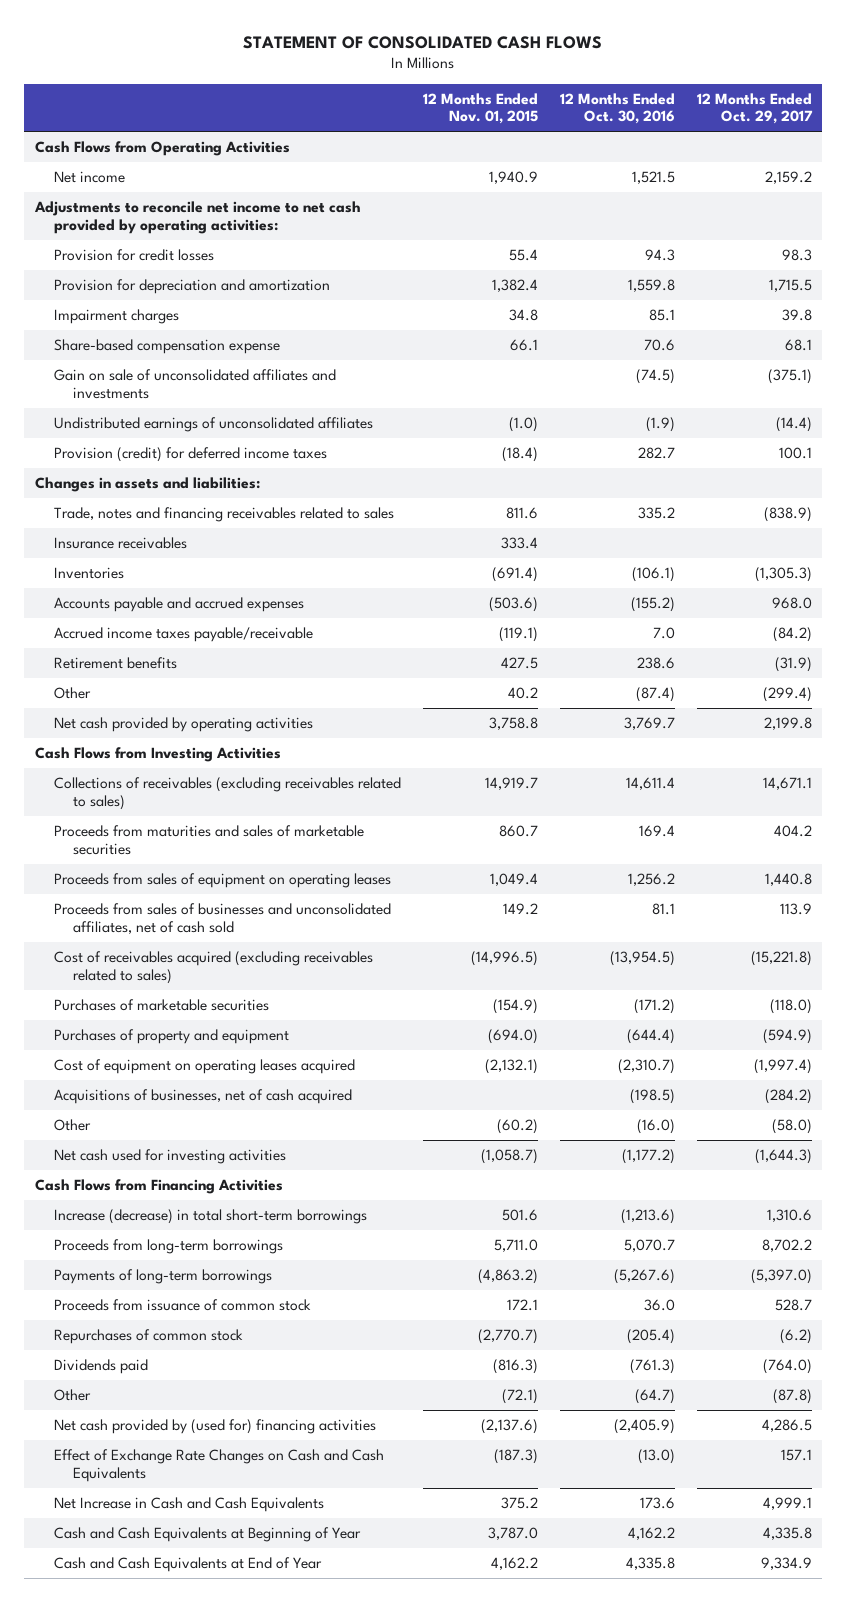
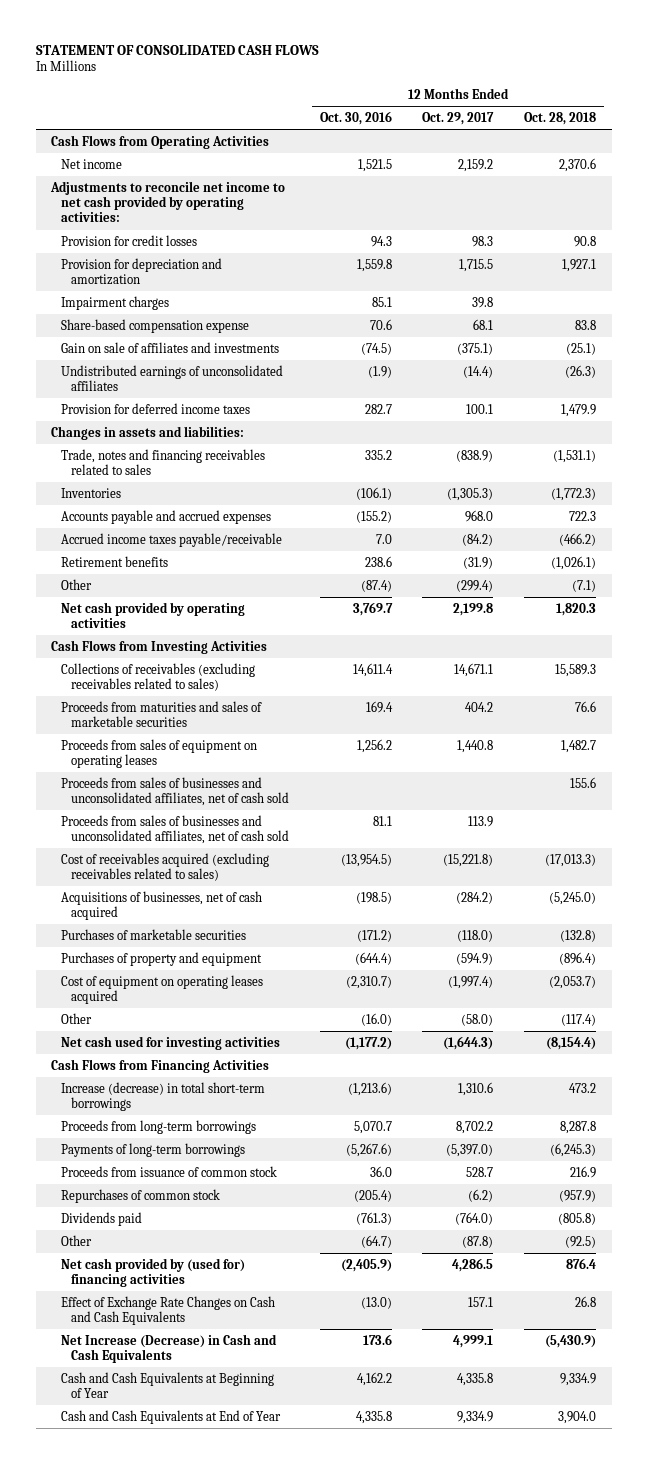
- | 12 Months Ended Nov. 01, 2015 | 12 Months Ended Oct. 30, 2016 | 12 Months Ended Oct. 29, 2017
+ | 12 Months Ended Oct. 30, 2016 | 12 Months Ended Oct. 29, 2017 | 12 Months Ended Oct. 28, 2018
- Gain on sale of unconsolidated affiliates and investments | | (74.5) | (375.1)
+ Gain on sale of affiliates and investments | (74.5) | (375.1) | (25.1)
- Provision (credit) for deferred income taxes | (18.4) | 282.7 | 100.1
+ Provision for deferred income taxes | 282.7 | 100.1 | 1,479.9
- Insurance receivables | 333.4 | |
+ Proceeds from sales of businesses and unconsolidated affiliates, net of cash sold | | | 155.6
moved up: Acquisitions of businesses, net of cash acquired | (198.5) | (284.2) | (5,245.0)
- Net Increase in Cash and Cash Equivalents | 375.2 | 173.6 | 4,999.1
+ Net Increase (Decrease) in Cash and Cash Equivalents | 173.6 | 4,999.1 | (5,430.9)

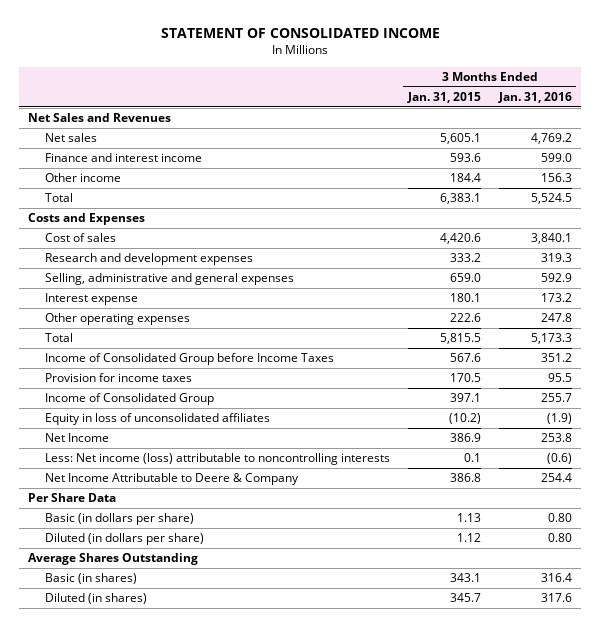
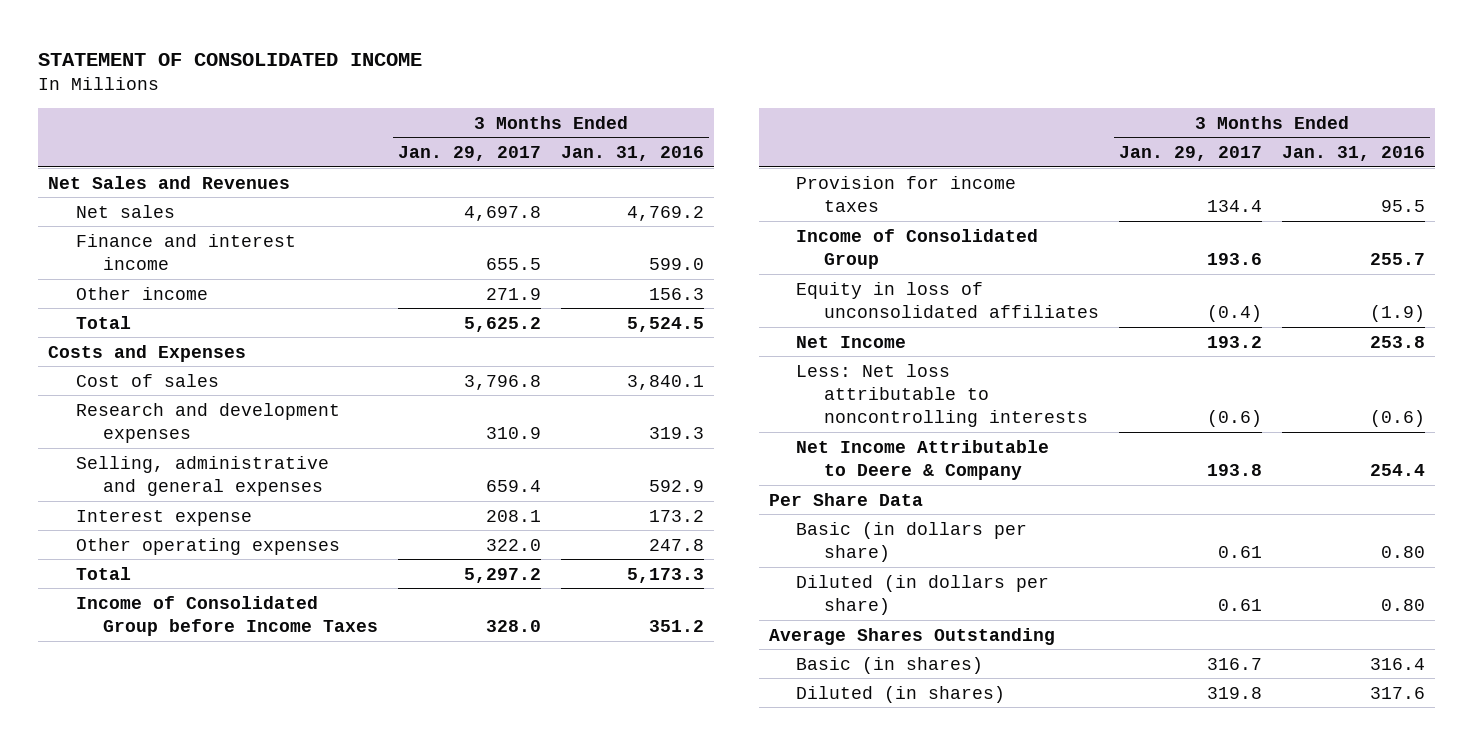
- | 3 Months Ended Jan. 31, 2015 | 3 Months Ended Jan. 31, 2016
+ | 3 Months Ended Jan. 29, 2017 | 3 Months Ended Jan. 31, 2016
- Less: Net income (loss) attributable to noncontrolling interests | 0.1 | (0.6)
+ Less: Net loss attributable to noncontrolling interests | (0.6) | (0.6)

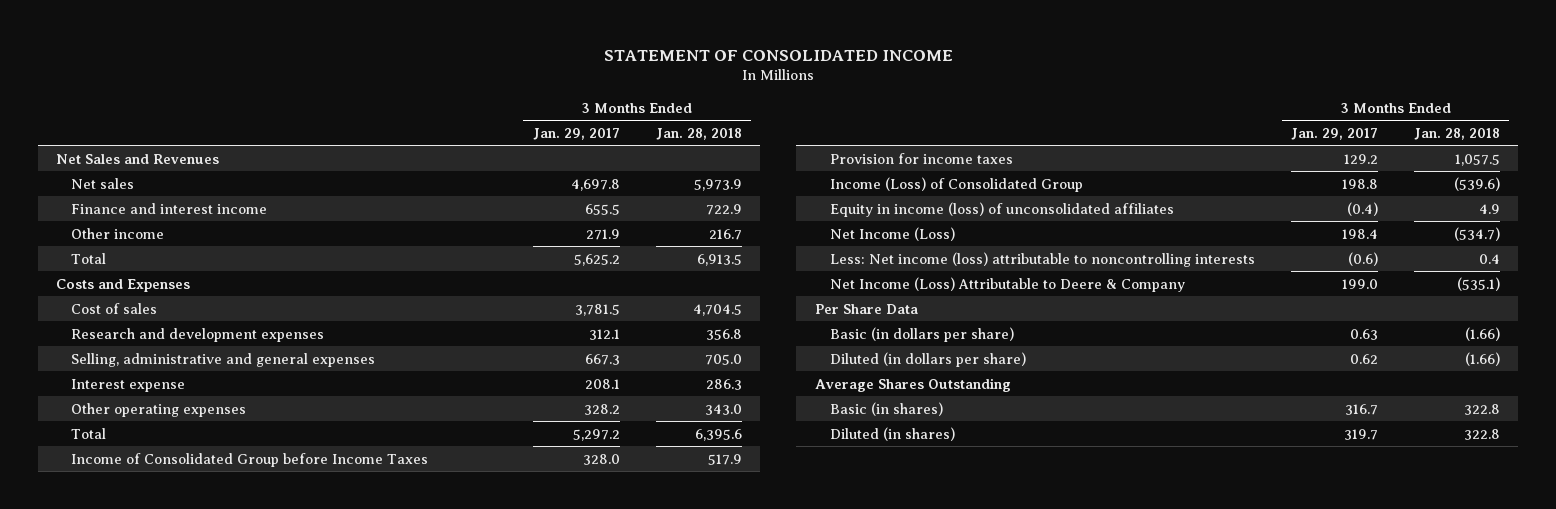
- | 3 Months Ended Jan. 29, 2017 | 3 Months Ended Jan. 31, 2016
+ | 3 Months Ended Jan. 29, 2017 | 3 Months Ended Jan. 28, 2018
- Cost of sales | 3,796.8 | 3,840.1
- Research and development expenses | 310.9 | 319.3
- Selling, administrative and general expenses | 659.4 | 592.9
+ Cost of sales | 3,781.5 | 4,704.5
+ Research and development expenses | 312.1 | 356.8
+ Selling, administrative and general expenses | 667.3 | 705.0
- Other operating expenses | 322.0 | 247.8
+ Other operating expenses | 328.2 | 343.0
- Provision for income taxes | 134.4 | 95.5
- Income of Consolidated Group | 193.6 | 255.7
- Equity in loss of unconsolidated affiliates | (0.4) | (1.9)
- Net Income | 193.2 | 253.8
- Less: Net loss attributable to noncontrolling interests | (0.6) | (0.6)
- Net Income Attributable to Deere & Company | 193.8 | 254.4
+ Provision for income taxes | 129.2 | 1,057.5
+ Income (Loss) of Consolidated Group | 198.8 | (539.6)
+ Equity in income (loss) of unconsolidated affiliates | (0.4) | 4.9
+ Net Income (Loss) | 198.4 | (534.7)
+ Less: Net income (loss) attributable to noncontrolling interests | (0.6) | 0.4
+ Net Income (Loss) Attributable to Deere & Company | 199.0 | (535.1)
- Basic (in dollars per share) | 0.61 | 0.80
- Diluted (in dollars per share) | 0.61 | 0.80
+ Basic (in dollars per share) | 0.63 | (1.66)
+ Diluted (in dollars per share) | 0.62 | (1.66)
- Diluted (in shares) | 319.8 | 317.6
+ Diluted (in shares) | 319.7 | 322.8

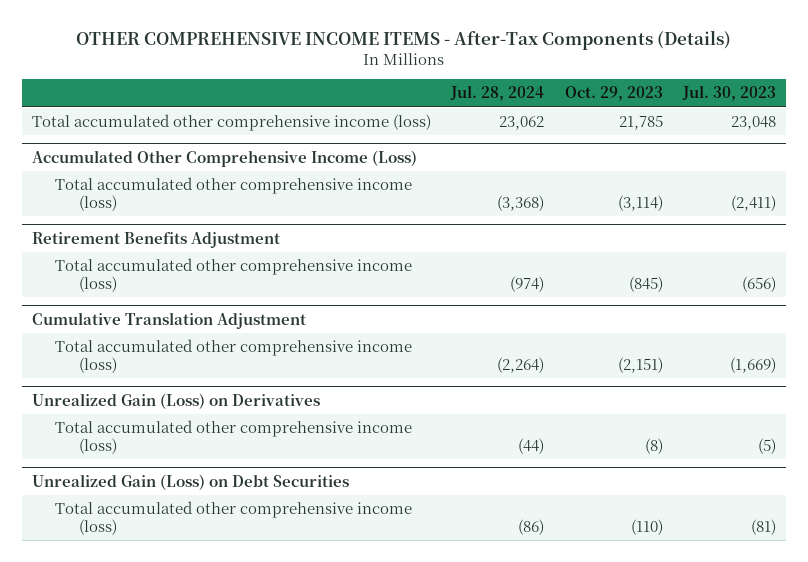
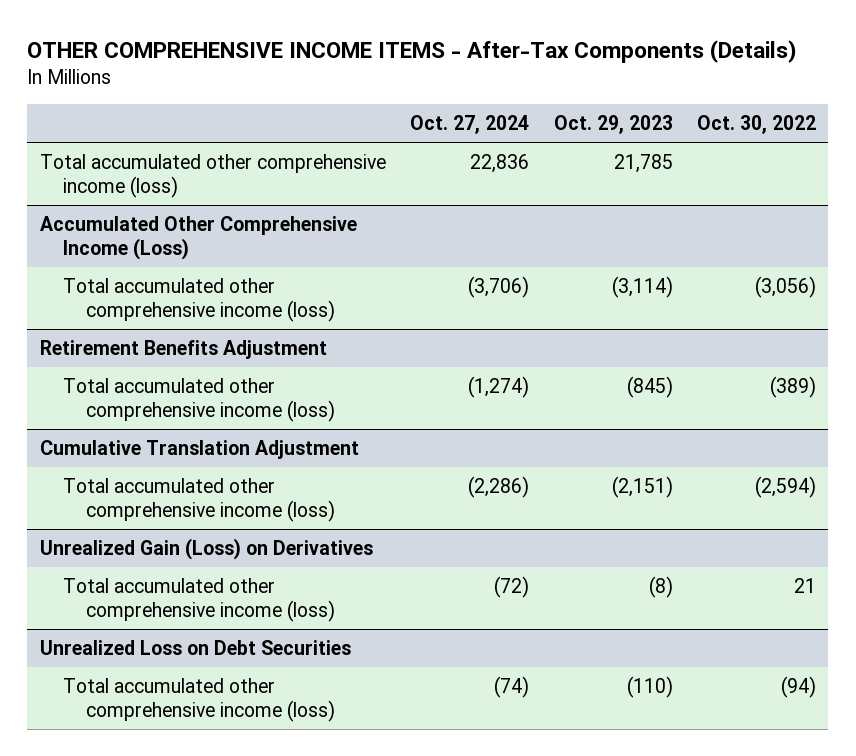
- | Jul. 28, 2024 | Oct. 29, 2023 | Jul. 30, 2023
+ | Oct. 27, 2024 | Oct. 29, 2023 | Oct. 30, 2022
- Unrealized Gain (Loss) on Debt Securities
+ Unrealized Loss on Debt Securities

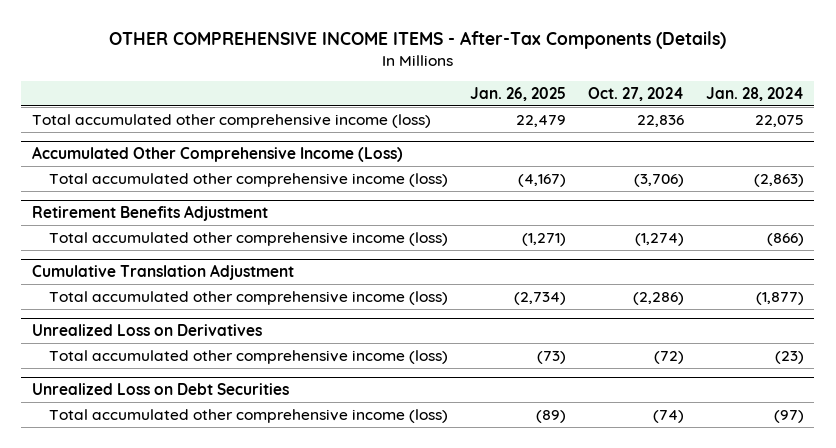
- | Oct. 27, 2024 | Oct. 29, 2023 | Oct. 30, 2022
+ | Jan. 26, 2025 | Oct. 27, 2024 | Jan. 28, 2024
- Unrealized Gain (Loss) on Derivatives
+ Unrealized Loss on Derivatives

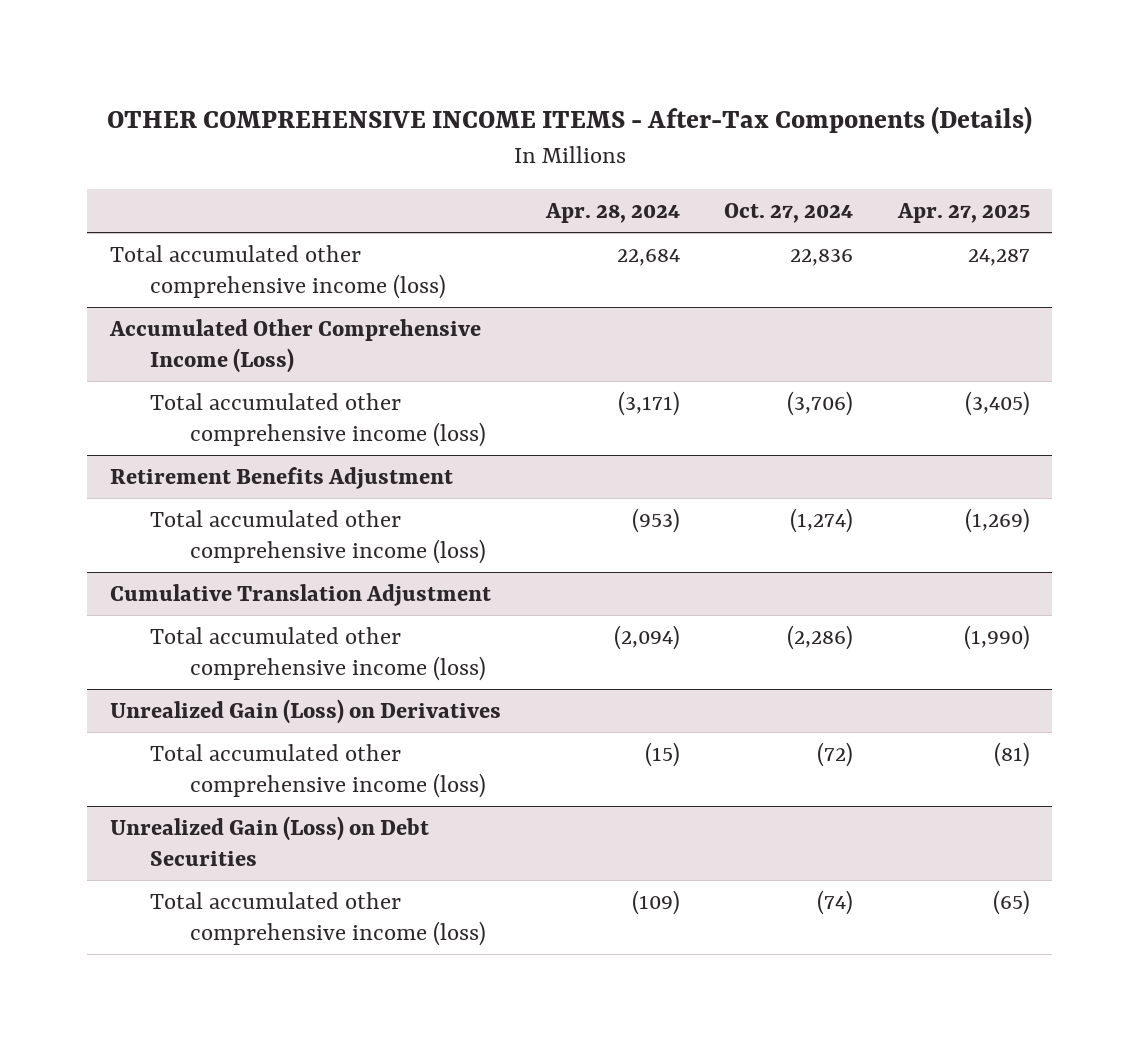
- | Jan. 26, 2025 | Oct. 27, 2024 | Jan. 28, 2024
+ | Apr. 28, 2024 | Oct. 27, 2024 | Apr. 27, 2025
- Unrealized Loss on Derivatives
+ Unrealized Gain (Loss) on Derivatives
- Unrealized Loss on Debt Securities
+ Unrealized Gain (Loss) on Debt Securities

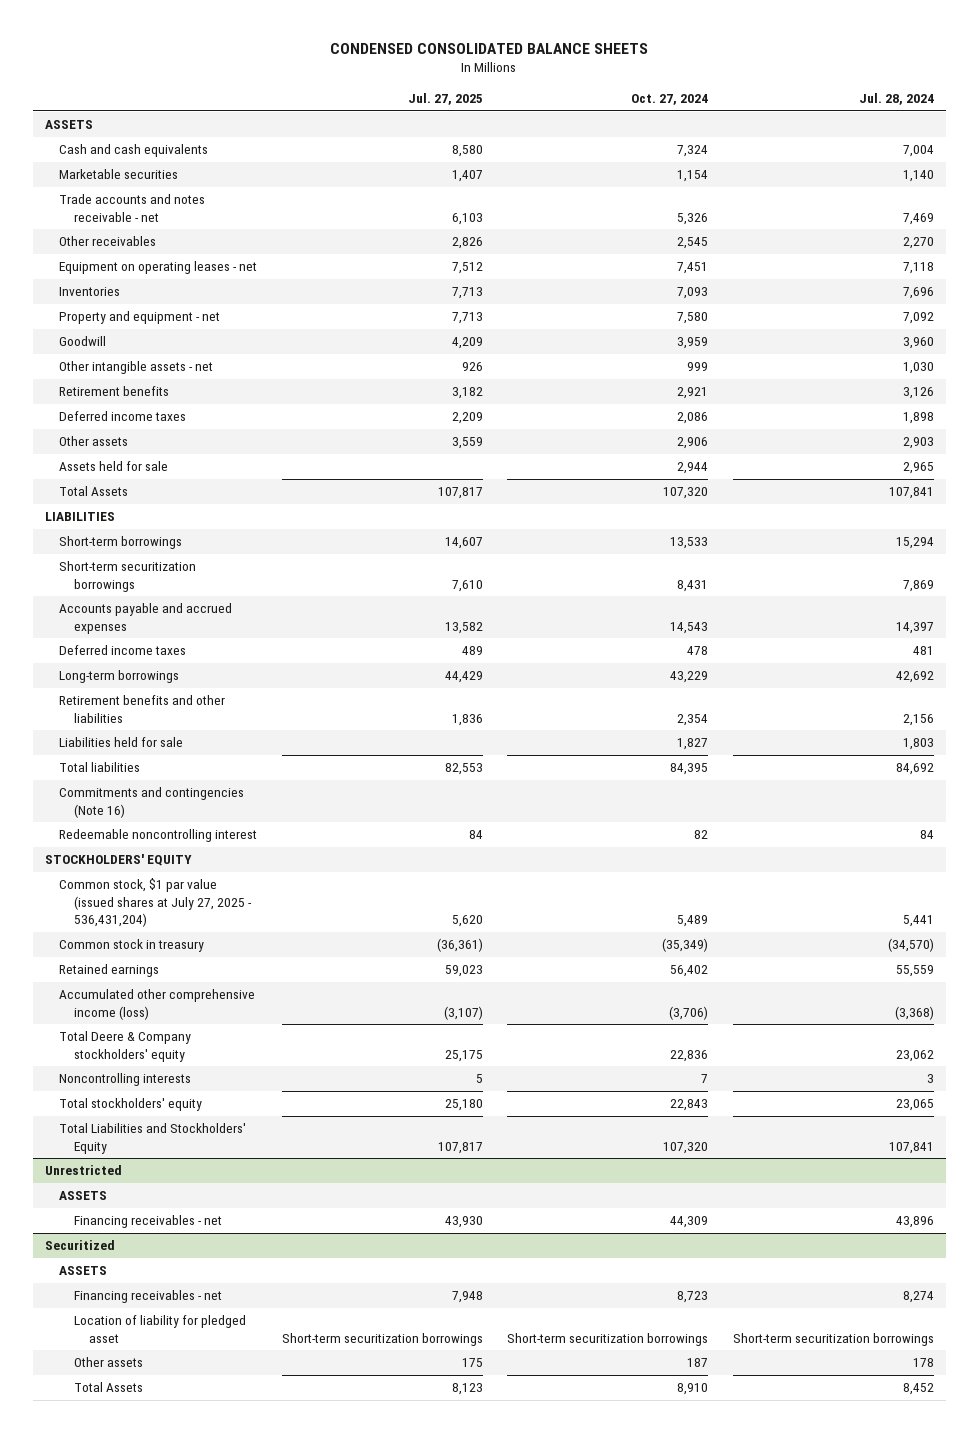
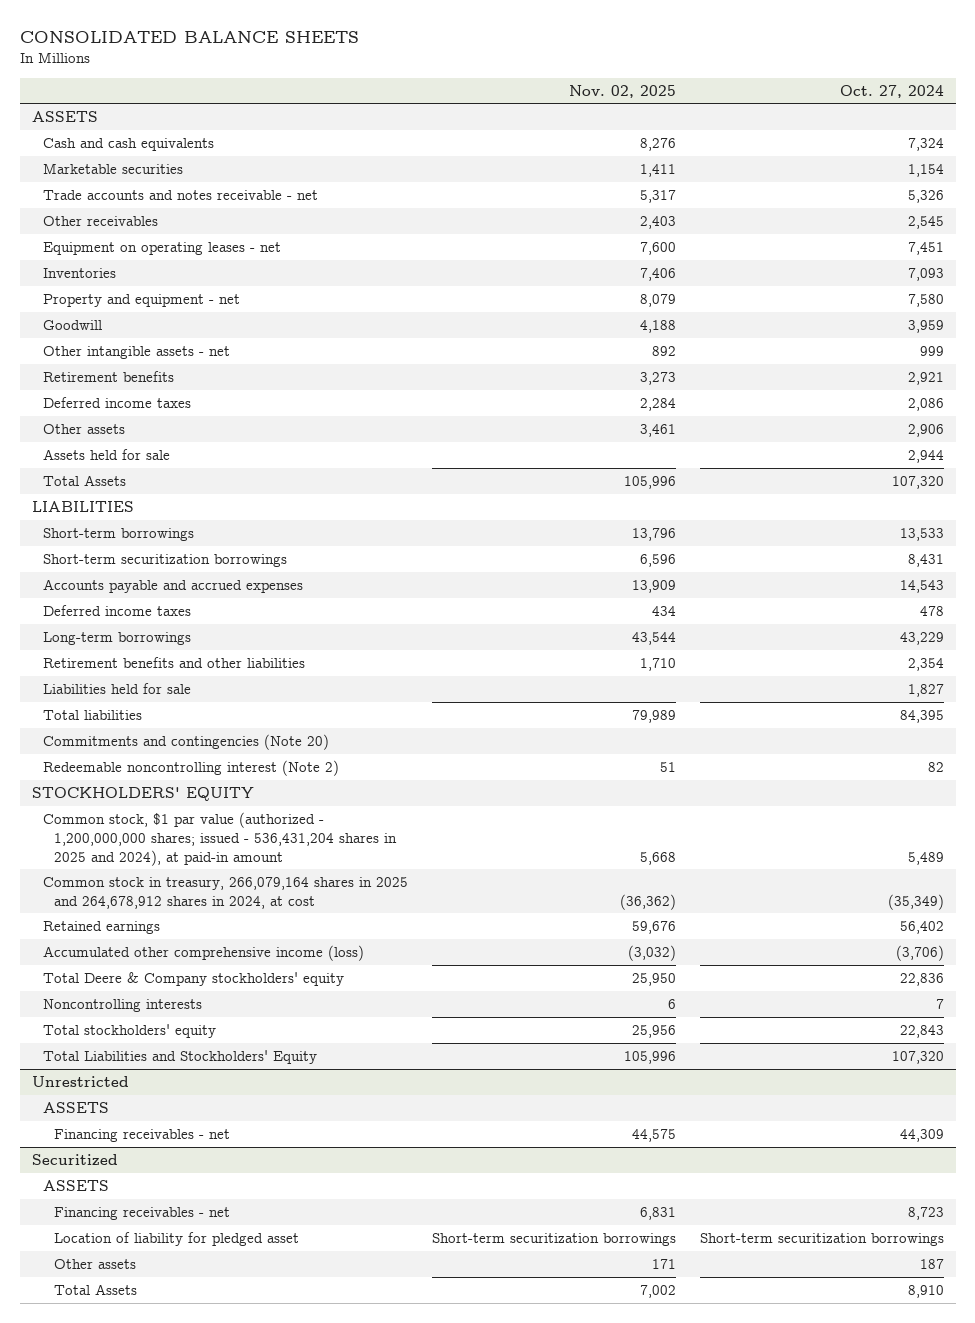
- CONDENSED CONSOLIDATED BALANCE SHEETS
+ CONSOLIDATED BALANCE SHEETS
- | Jul. 27, 2025 | Oct. 27, 2024 | Jul. 28, 2024
+ | Nov. 02, 2025 | Oct. 27, 2024
- Commitments and contingencies (Note 16)
- Redeemable noncontrolling interest | 84 | 82 | 84
+ Commitments and contingencies (Note 20)
+ Redeemable noncontrolling interest (Note 2) | 51 | 82
- Common stock, $1 par value (issued shares at July 27, 2025 - 536,431,204) | 5,620 | 5,489 | 5,441
- Common stock in treasury | (36,361) | (35,349) | (34,570)
+ Common stock, $1 par value (authorized - 1,200,000,000 shares; issued - 536,431,204 shares in 2025 and 2024), at paid-in amount | 5,668 | 5,489
+ Common stock in treasury, 266,079,164 shares in 2025 and 264,678,912 shares in 2024, at cost | (36,362) | (35,349)

